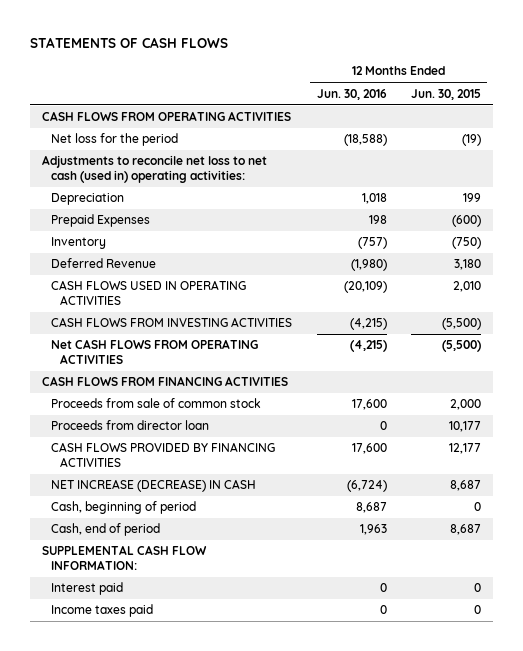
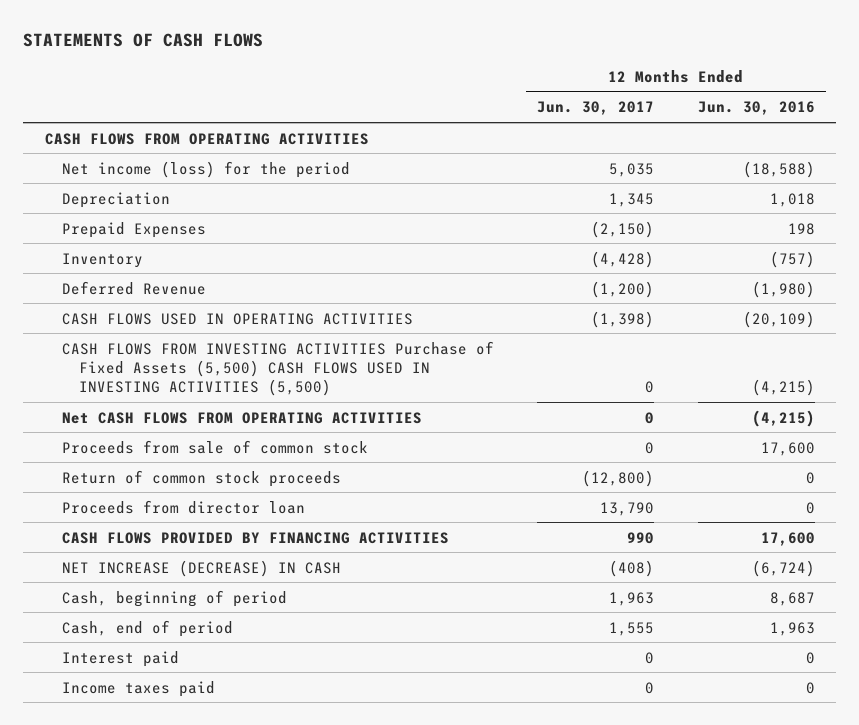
- | 12 Months Ended Jun. 30, 2016 | 12 Months Ended Jun. 30, 2015
+ | 12 Months Ended Jun. 30, 2017 | 12 Months Ended Jun. 30, 2016
- Net loss for the period | (18,588) | (19)
- Adjustments to reconcile net loss to net cash (used in) operating activities:
+ Net income (loss) for the period | 5,035 | (18,588)
- CASH FLOWS FROM INVESTING ACTIVITIES | (4,215) | (5,500)
+ CASH FLOWS FROM INVESTING ACTIVITIES Purchase of Fixed Assets (5,500) CASH FLOWS USED IN INVESTING ACTIVITIES (5,500) | 0 | (4,215)
- CASH FLOWS FROM FINANCING ACTIVITIES
+ Return of common stock proceeds | (12,800) | 0
- SUPPLEMENTAL CASH FLOW INFORMATION:

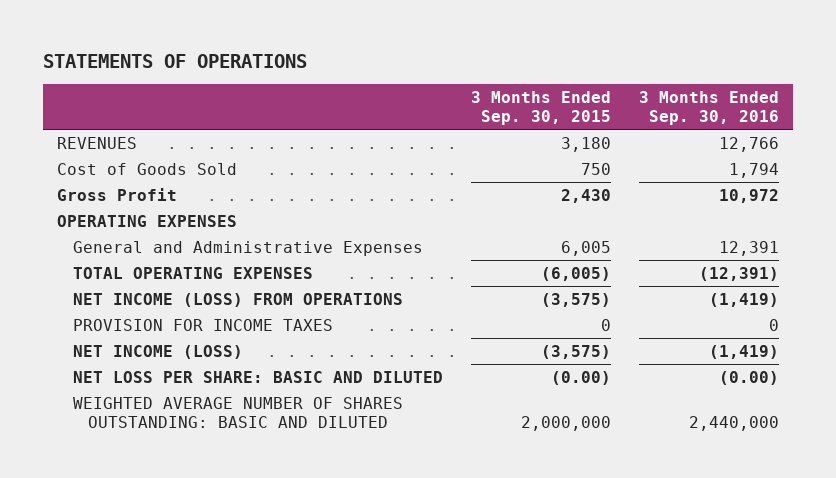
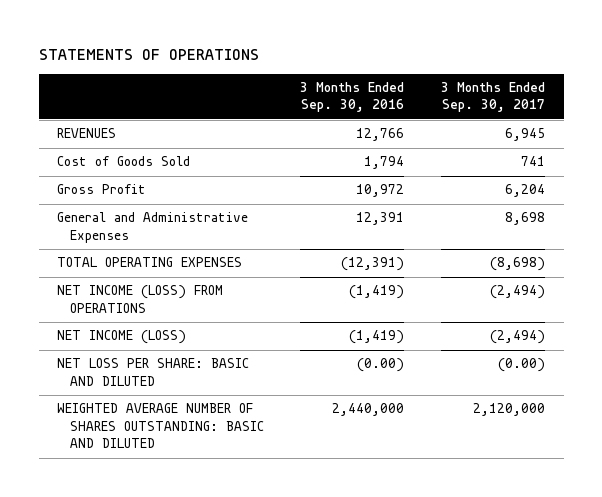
- | 3 Months Ended Sep. 30, 2015 | 3 Months Ended Sep. 30, 2016
+ | 3 Months Ended Sep. 30, 2016 | 3 Months Ended Sep. 30, 2017
- OPERATING EXPENSES
- PROVISION FOR INCOME TAXES | 0 | 0

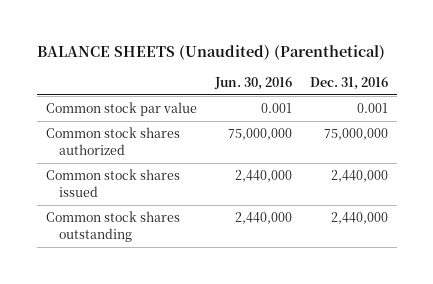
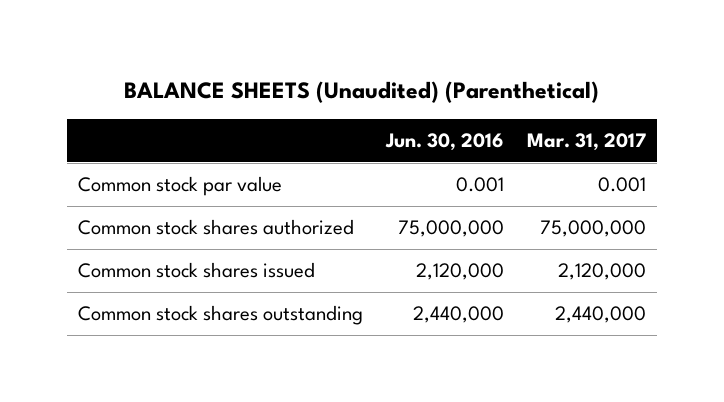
- | Jun. 30, 2016 | Dec. 31, 2016
+ | Jun. 30, 2016 | Mar. 31, 2017
- Common stock shares issued | 2,440,000 | 2,440,000
+ Common stock shares issued | 2,120,000 | 2,120,000

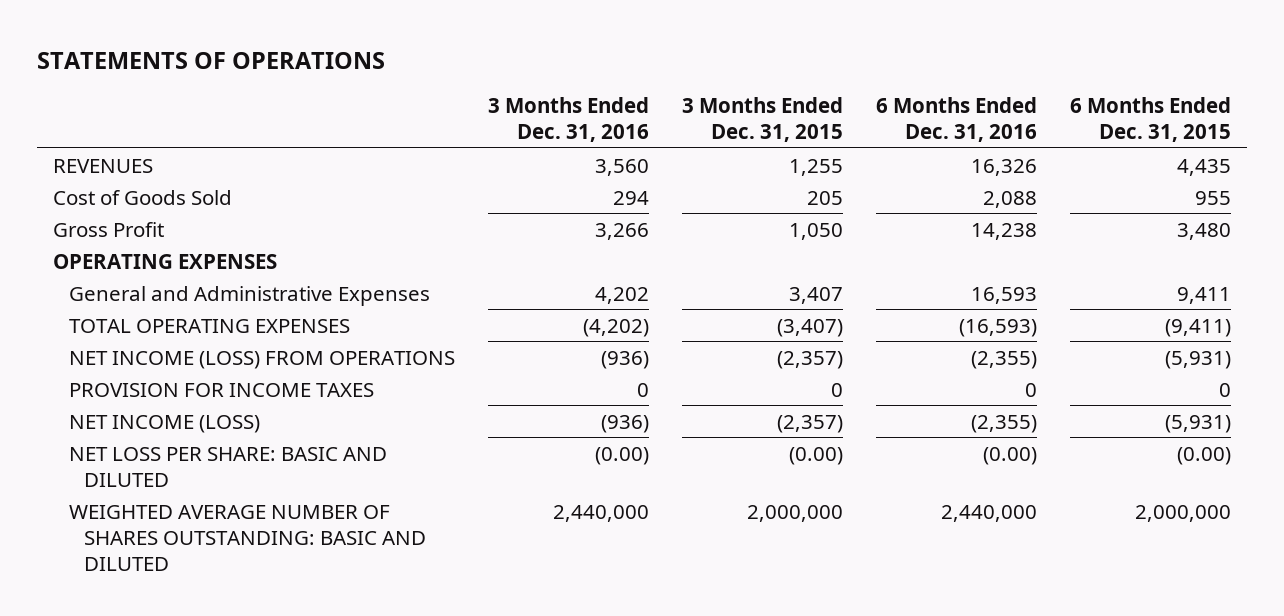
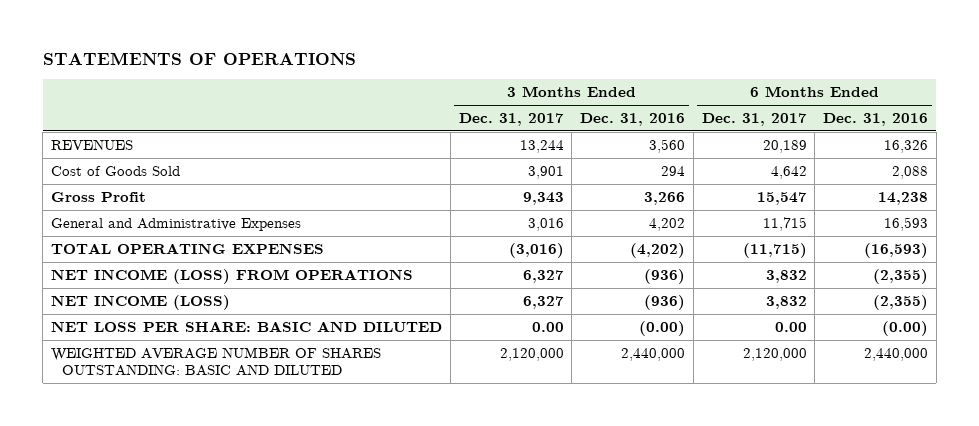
- | 3 Months Ended Dec. 31, 2016 | 3 Months Ended Dec. 31, 2015 | 6 Months Ended Dec. 31, 2016 | 6 Months Ended Dec. 31, 2015
+ | 3 Months Ended Dec. 31, 2017 | 3 Months Ended Dec. 31, 2016 | 6 Months Ended Dec. 31, 2017 | 6 Months Ended Dec. 31, 2016
- OPERATING EXPENSES
- PROVISION FOR INCOME TAXES | 0 | 0 | 0 | 0

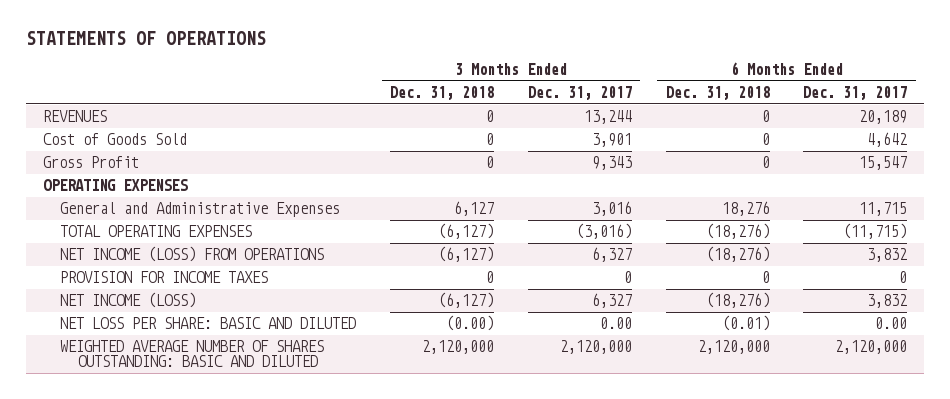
- | 3 Months Ended Dec. 31, 2017 | 3 Months Ended Dec. 31, 2016 | 6 Months Ended Dec. 31, 2017 | 6 Months Ended Dec. 31, 2016
+ | 3 Months Ended Dec. 31, 2018 | 3 Months Ended Dec. 31, 2017 | 6 Months Ended Dec. 31, 2018 | 6 Months Ended Dec. 31, 2017
+ OPERATING EXPENSES
+ PROVISION FOR INCOME TAXES | 0 | 0 | 0 | 0

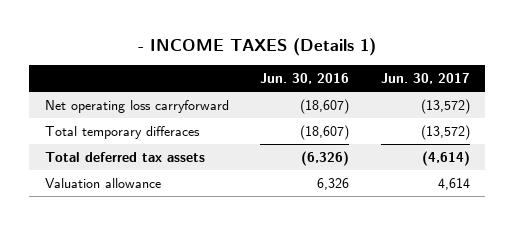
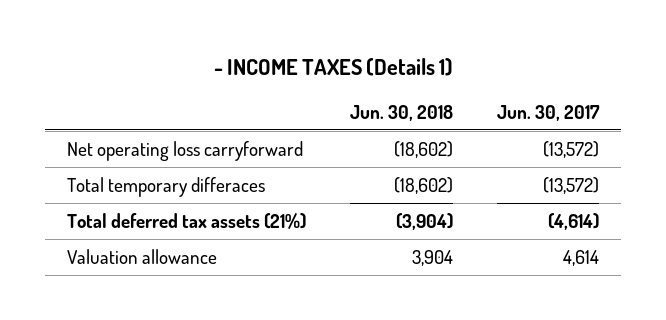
- | Jun. 30, 2016 | Jun. 30, 2017
+ | Jun. 30, 2018 | Jun. 30, 2017
- Total deferred tax assets | (6,326) | (4,614)
+ Total deferred tax assets (21%) | (3,904) | (4,614)

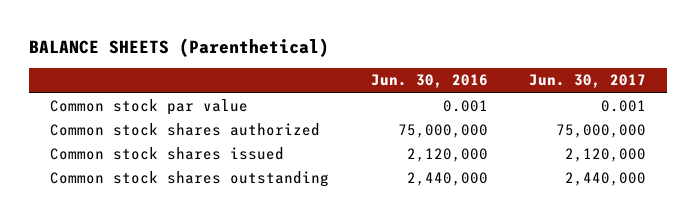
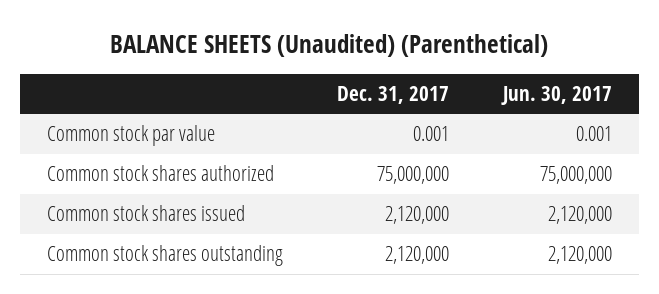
- BALANCE SHEETS (Parenthetical)
+ BALANCE SHEETS (Unaudited) (Parenthetical)
- | Jun. 30, 2016 | Jun. 30, 2017
+ | Dec. 31, 2017 | Jun. 30, 2017
- Common stock shares outstanding | 2,440,000 | 2,440,000
+ Common stock shares outstanding | 2,120,000 | 2,120,000

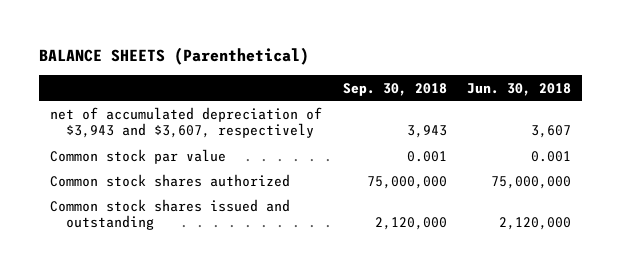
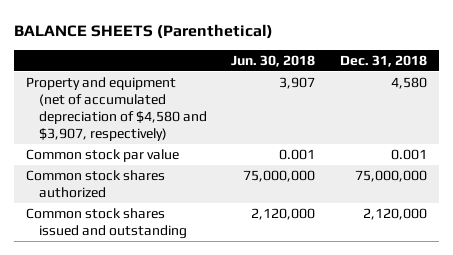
- | Sep. 30, 2018 | Jun. 30, 2018
+ | Jun. 30, 2018 | Dec. 31, 2018
- net of accumulated depreciation of $3,943 and $3,607, respectively | 3,943 | 3,607
+ Property and equipment (net of accumulated depreciation of $4,580 and $3,907, respectively) | 3,907 | 4,580

